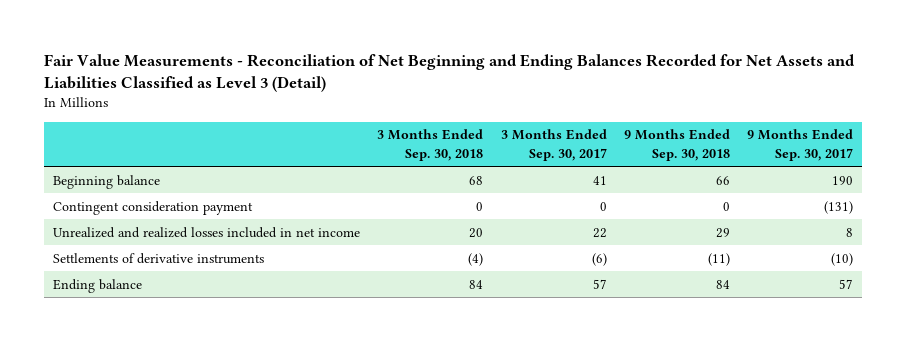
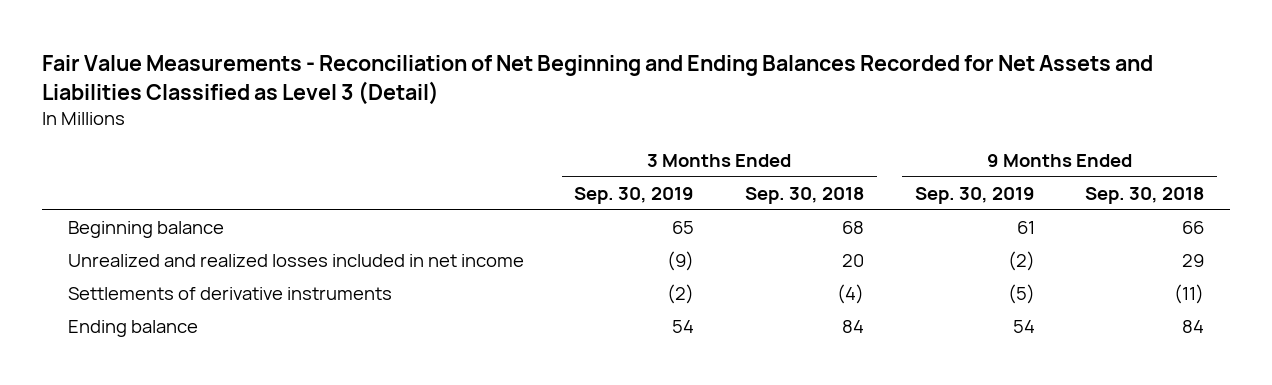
- | 3 Months Ended Sep. 30, 2018 | 3 Months Ended Sep. 30, 2017 | 9 Months Ended Sep. 30, 2018 | 9 Months Ended Sep. 30, 2017
+ | 3 Months Ended Sep. 30, 2019 | 3 Months Ended Sep. 30, 2018 | 9 Months Ended Sep. 30, 2019 | 9 Months Ended Sep. 30, 2018
- Contingent consideration payment | 0 | 0 | 0 | (131)

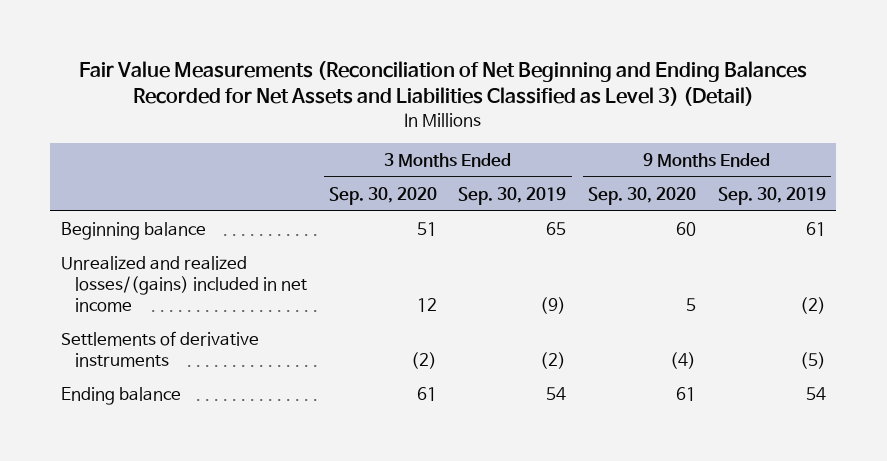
- Fair Value Measurements - Reconciliation of Net Beginning and Ending Balances Recorded for Net Assets and Liabilities Classified as Level 3 (Detail)
+ Fair Value Measurements (Reconciliation of Net Beginning and Ending Balances Recorded for Net Assets and Liabilities Classified as Level 3) (Detail)
- | 3 Months Ended Sep. 30, 2019 | 3 Months Ended Sep. 30, 2018 | 9 Months Ended Sep. 30, 2019 | 9 Months Ended Sep. 30, 2018
+ | 3 Months Ended Sep. 30, 2020 | 3 Months Ended Sep. 30, 2019 | 9 Months Ended Sep. 30, 2020 | 9 Months Ended Sep. 30, 2019
- Unrealized and realized losses included in net income | (9) | 20 | (2) | 29
+ Unrealized and realized losses/(gains) included in net income | 12 | (9) | 5 | (2)

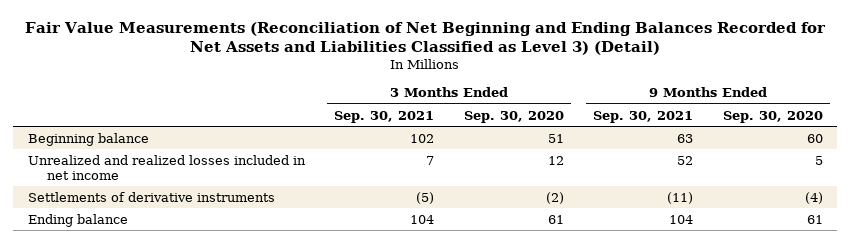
- | 3 Months Ended Sep. 30, 2020 | 3 Months Ended Sep. 30, 2019 | 9 Months Ended Sep. 30, 2020 | 9 Months Ended Sep. 30, 2019
+ | 3 Months Ended Sep. 30, 2021 | 3 Months Ended Sep. 30, 2020 | 9 Months Ended Sep. 30, 2021 | 9 Months Ended Sep. 30, 2020
- Unrealized and realized losses/(gains) included in net income | 12 | (9) | 5 | (2)
+ Unrealized and realized losses included in net income | 7 | 12 | 52 | 5

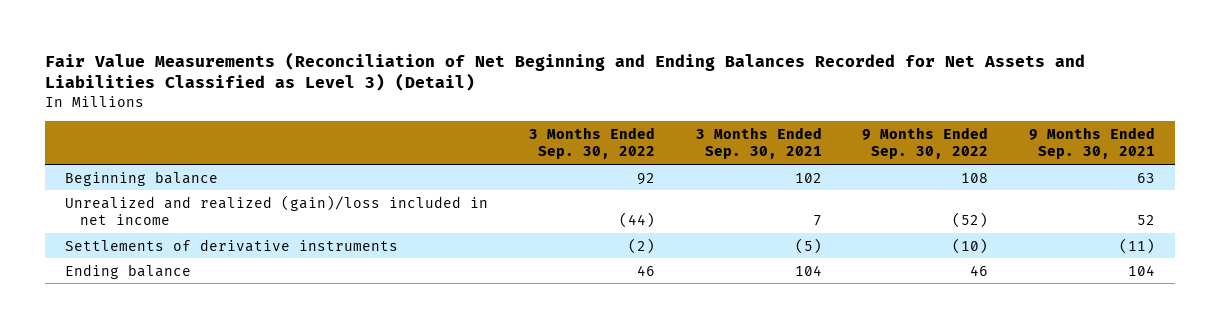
- | 3 Months Ended Sep. 30, 2021 | 3 Months Ended Sep. 30, 2020 | 9 Months Ended Sep. 30, 2021 | 9 Months Ended Sep. 30, 2020
+ | 3 Months Ended Sep. 30, 2022 | 3 Months Ended Sep. 30, 2021 | 9 Months Ended Sep. 30, 2022 | 9 Months Ended Sep. 30, 2021
- Unrealized and realized losses included in net income | 7 | 12 | 52 | 5
+ Unrealized and realized (gain)/loss included in net income | (44) | 7 | (52) | 52

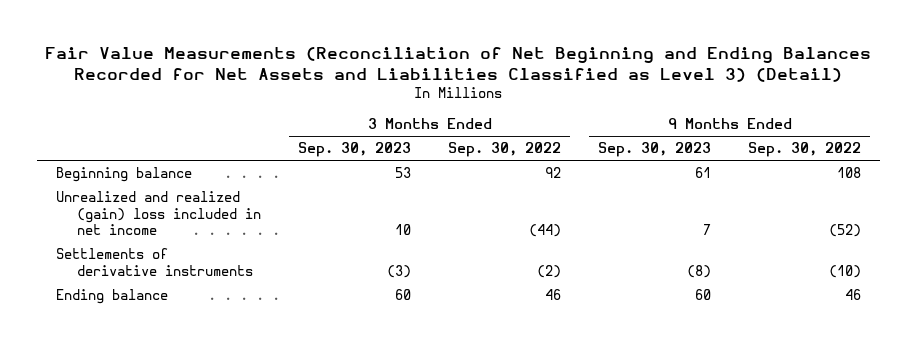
- | 3 Months Ended Sep. 30, 2022 | 3 Months Ended Sep. 30, 2021 | 9 Months Ended Sep. 30, 2022 | 9 Months Ended Sep. 30, 2021
+ | 3 Months Ended Sep. 30, 2023 | 3 Months Ended Sep. 30, 2022 | 9 Months Ended Sep. 30, 2023 | 9 Months Ended Sep. 30, 2022
- Unrealized and realized (gain)/loss included in net income | (44) | 7 | (52) | 52
+ Unrealized and realized (gain) loss included in net income | 10 | (44) | 7 | (52)

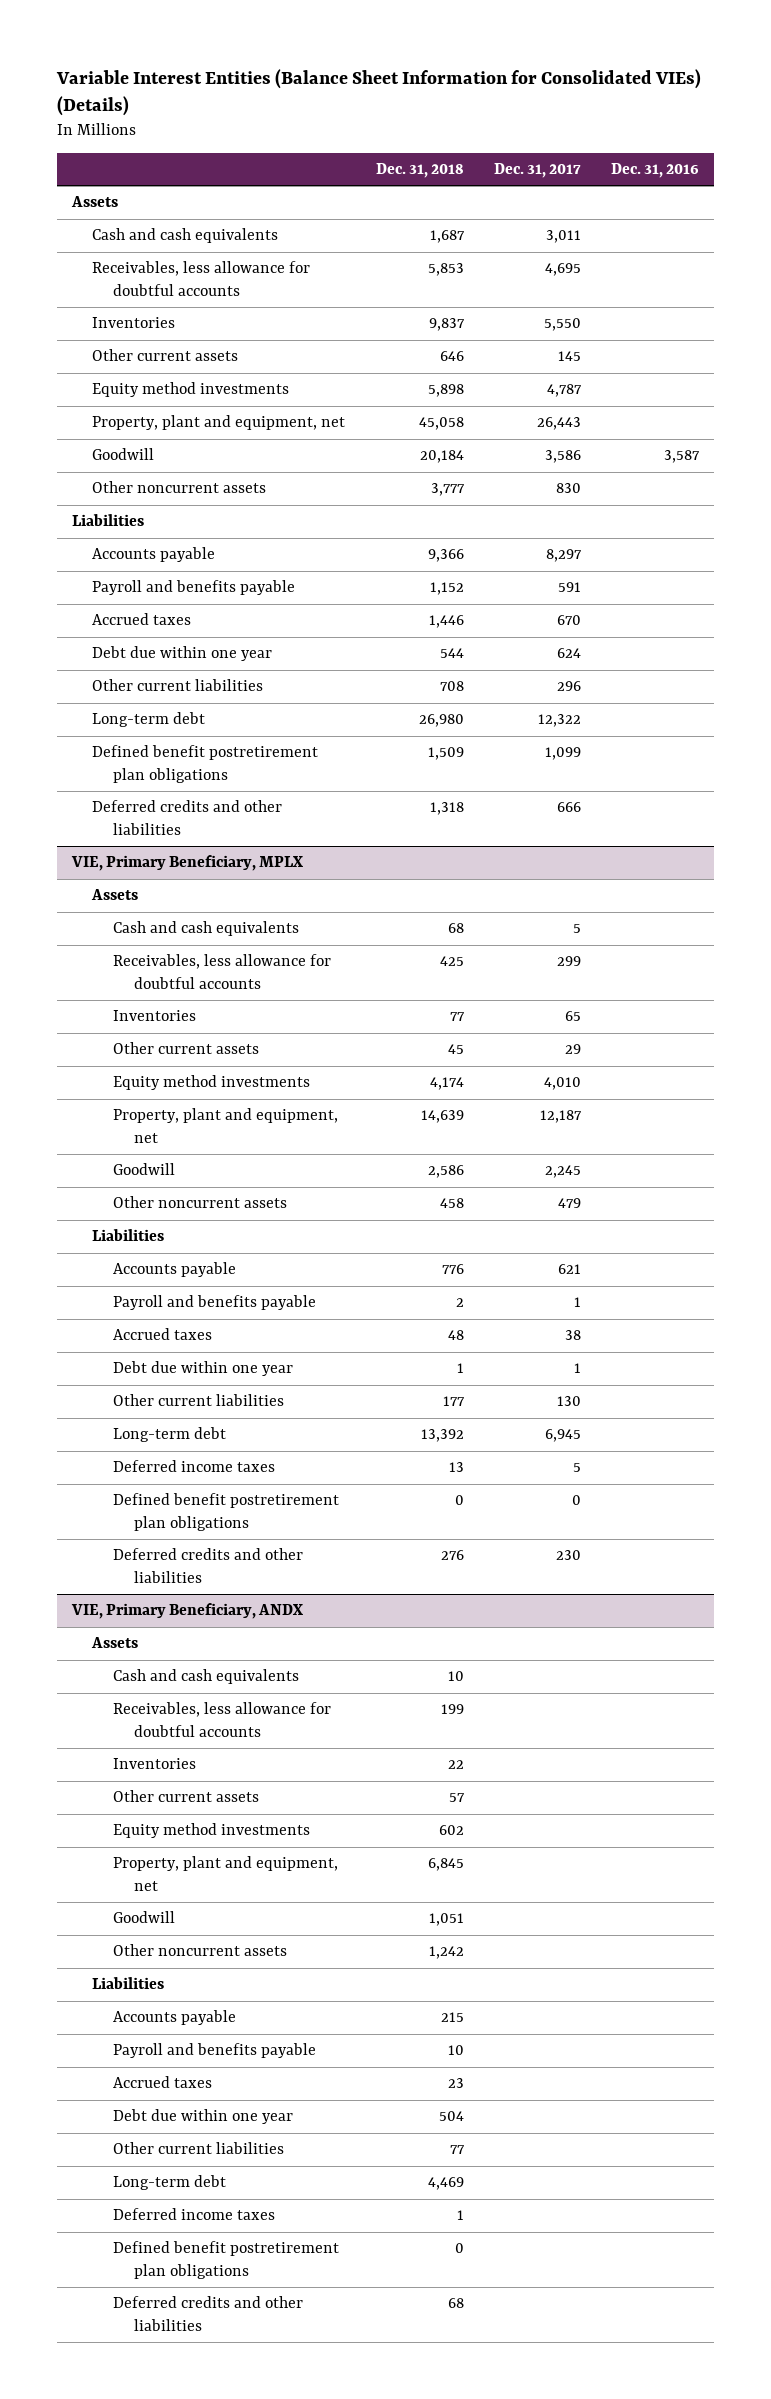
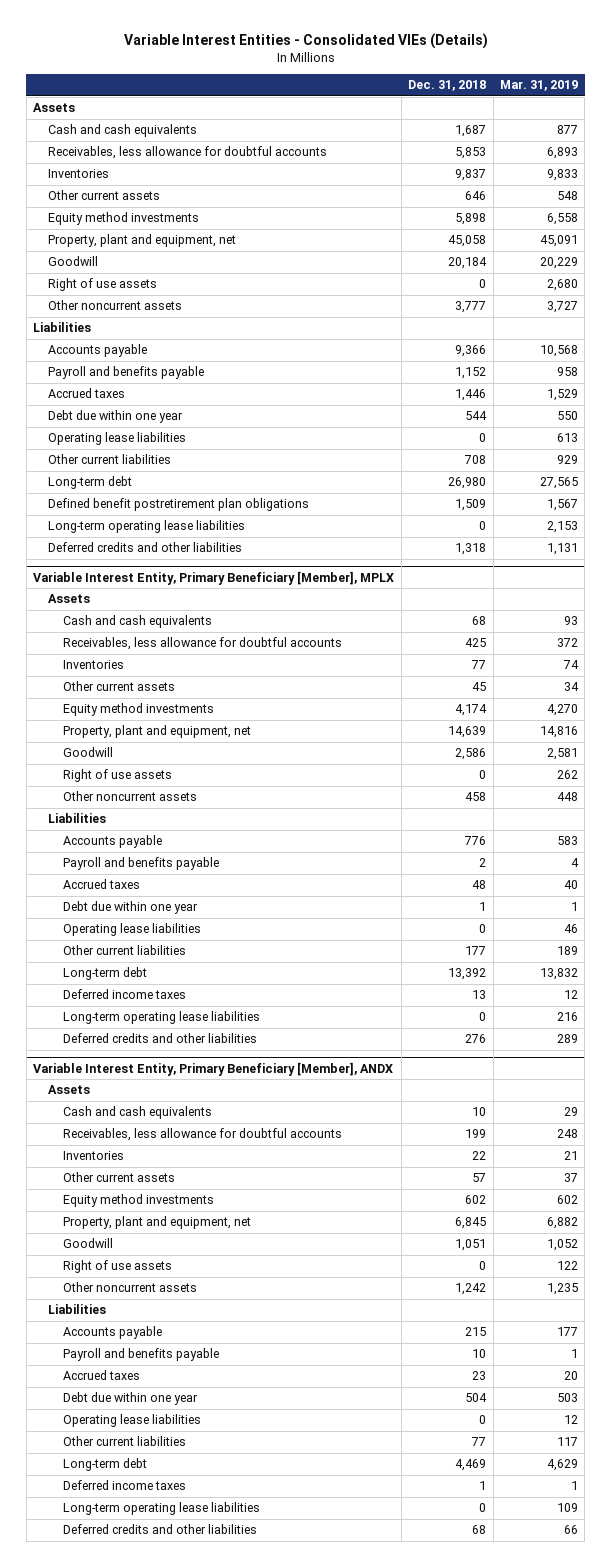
- Variable Interest Entities (Balance Sheet Information for Consolidated VIEs) (Details)
+ Variable Interest Entities - Consolidated VIEs (Details)
- | Dec. 31, 2018 | Dec. 31, 2017 | Dec. 31, 2016
+ | Dec. 31, 2018 | Mar. 31, 2019
+ Right of use assets | 0 | 2,680
+ Operating lease liabilities | 0 | 613
+ Long-term operating lease liabilities | 0 | 2,153
- VIE, Primary Beneficiary, MPLX
+ Variable Interest Entity, Primary Beneficiary [Member], MPLX
+ Right of use assets | 0 | 262
+ Operating lease liabilities | 0 | 46
- Defined benefit postretirement plan obligations | 0 | 0 |
+ Long-term operating lease liabilities | 0 | 216
- VIE, Primary Beneficiary, ANDX
+ Variable Interest Entity, Primary Beneficiary [Member], ANDX
+ Right of use assets | 0 | 122
+ Operating lease liabilities | 0 | 12
- Defined benefit postretirement plan obligations | 0 | |
+ Long-term operating lease liabilities | 0 | 109

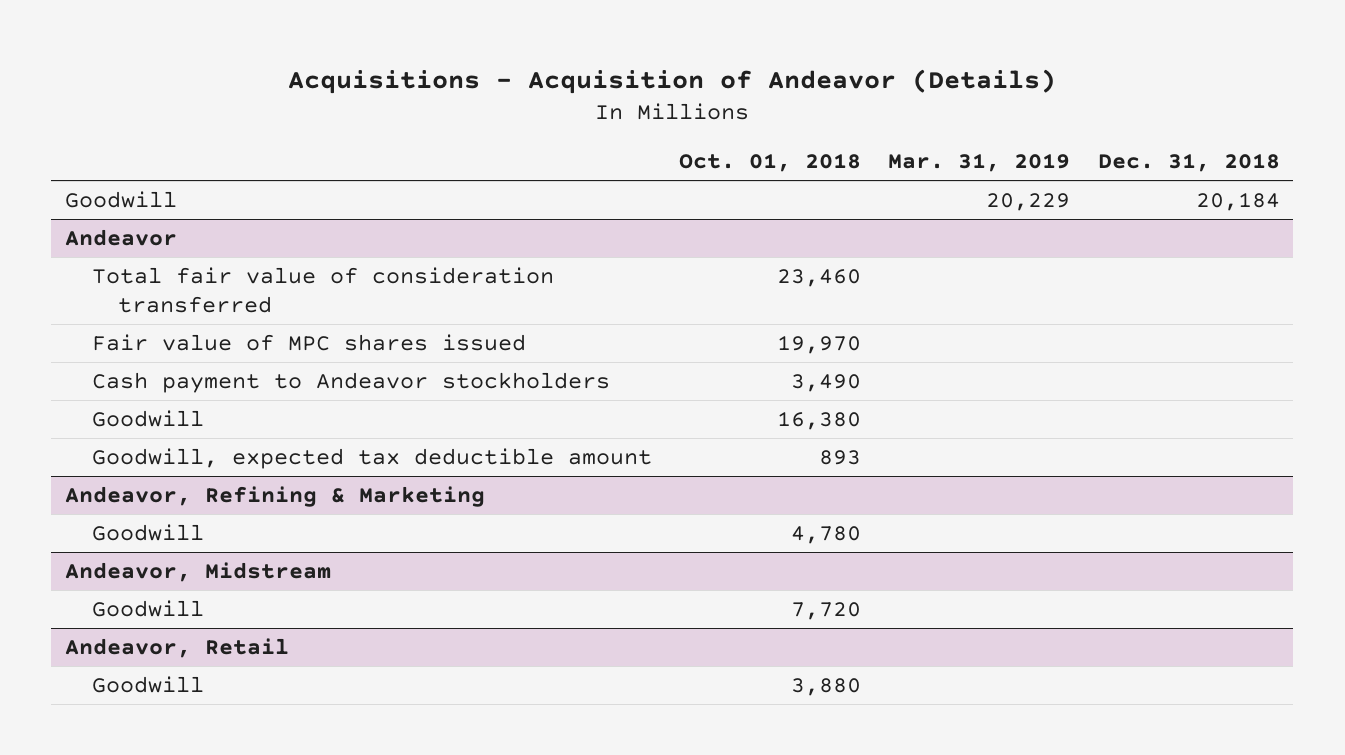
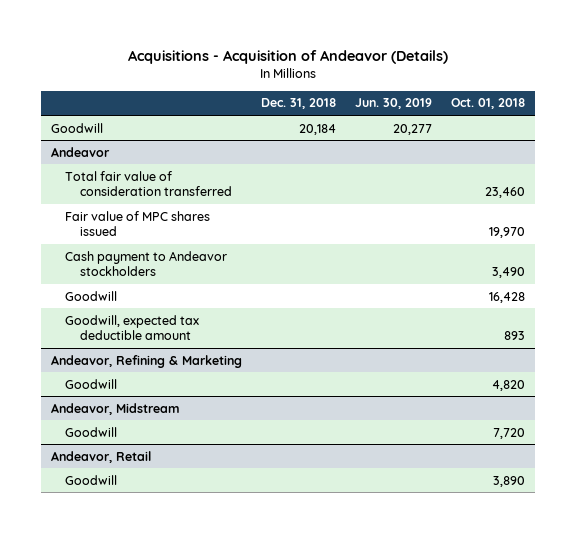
- | Oct. 01, 2018 | Mar. 31, 2019 | Dec. 31, 2018
+ | Dec. 31, 2018 | Jun. 30, 2019 | Oct. 01, 2018
@ Andeavor
- Goodwill | 16,380 | |
+ Goodwill | | | 16,428
@ Andeavor, Refining & Marketing
- Goodwill | 4,780 | |
+ Goodwill | | | 4,820
@ Andeavor, Retail
- Goodwill | 3,880 | |
+ Goodwill | | | 3,890

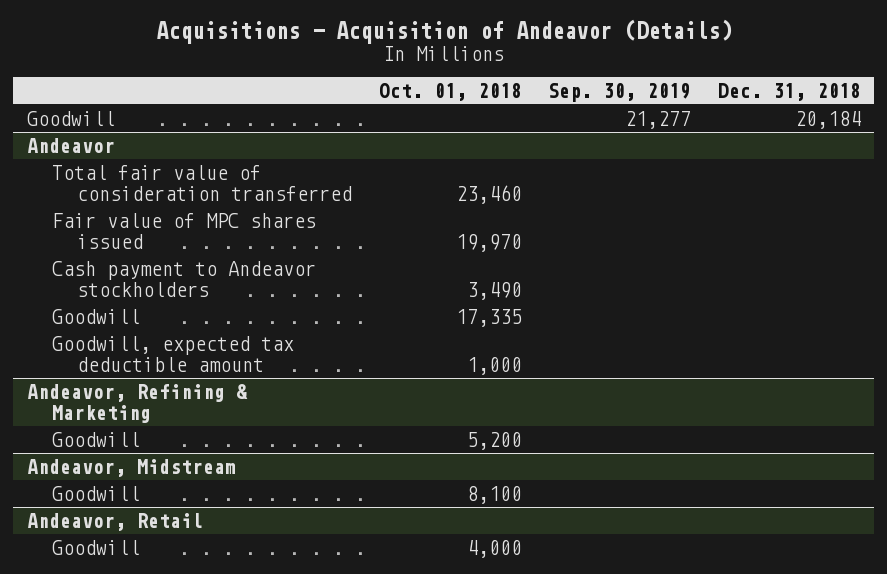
- | Dec. 31, 2018 | Jun. 30, 2019 | Oct. 01, 2018
+ | Oct. 01, 2018 | Sep. 30, 2019 | Dec. 31, 2018
@ Andeavor
- Goodwill | | | 16,428
- Goodwill, expected tax deductible amount | | | 893
+ Goodwill | 17,335 | |
+ Goodwill, expected tax deductible amount | 1,000 | |
@ Andeavor, Refining & Marketing
- Goodwill | | | 4,820
+ Goodwill | 5,200 | |
@ Andeavor, Midstream
- Goodwill | | | 7,720
+ Goodwill | 8,100 | |
@ Andeavor, Retail
- Goodwill | | | 3,890
+ Goodwill | 4,000 | |

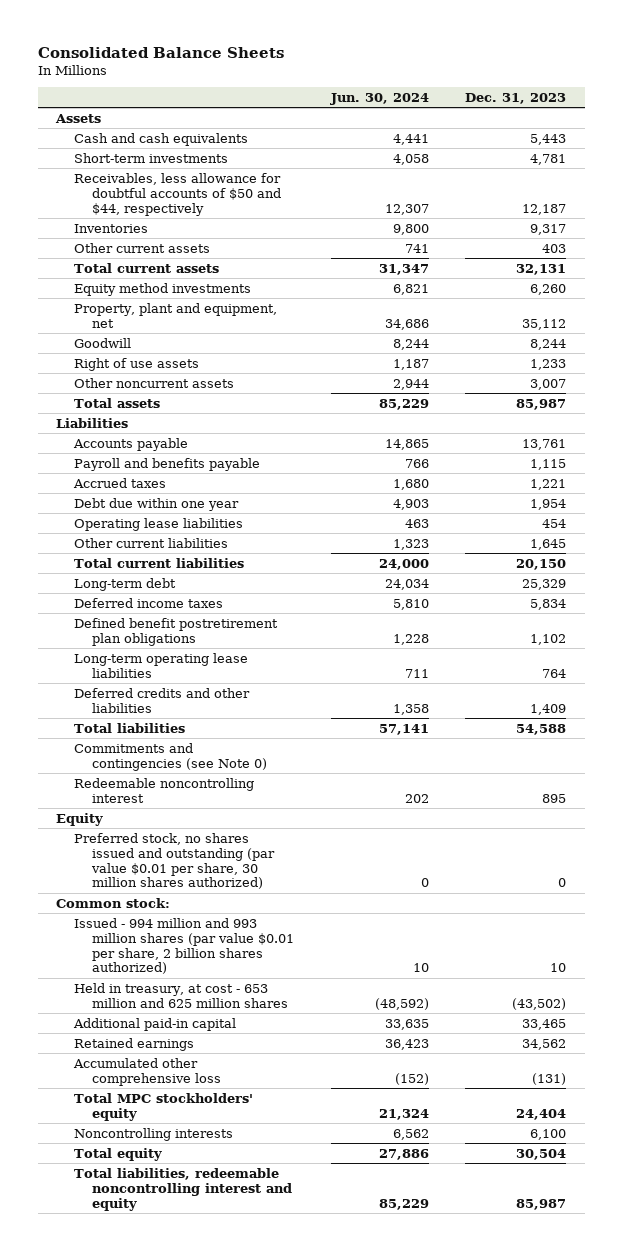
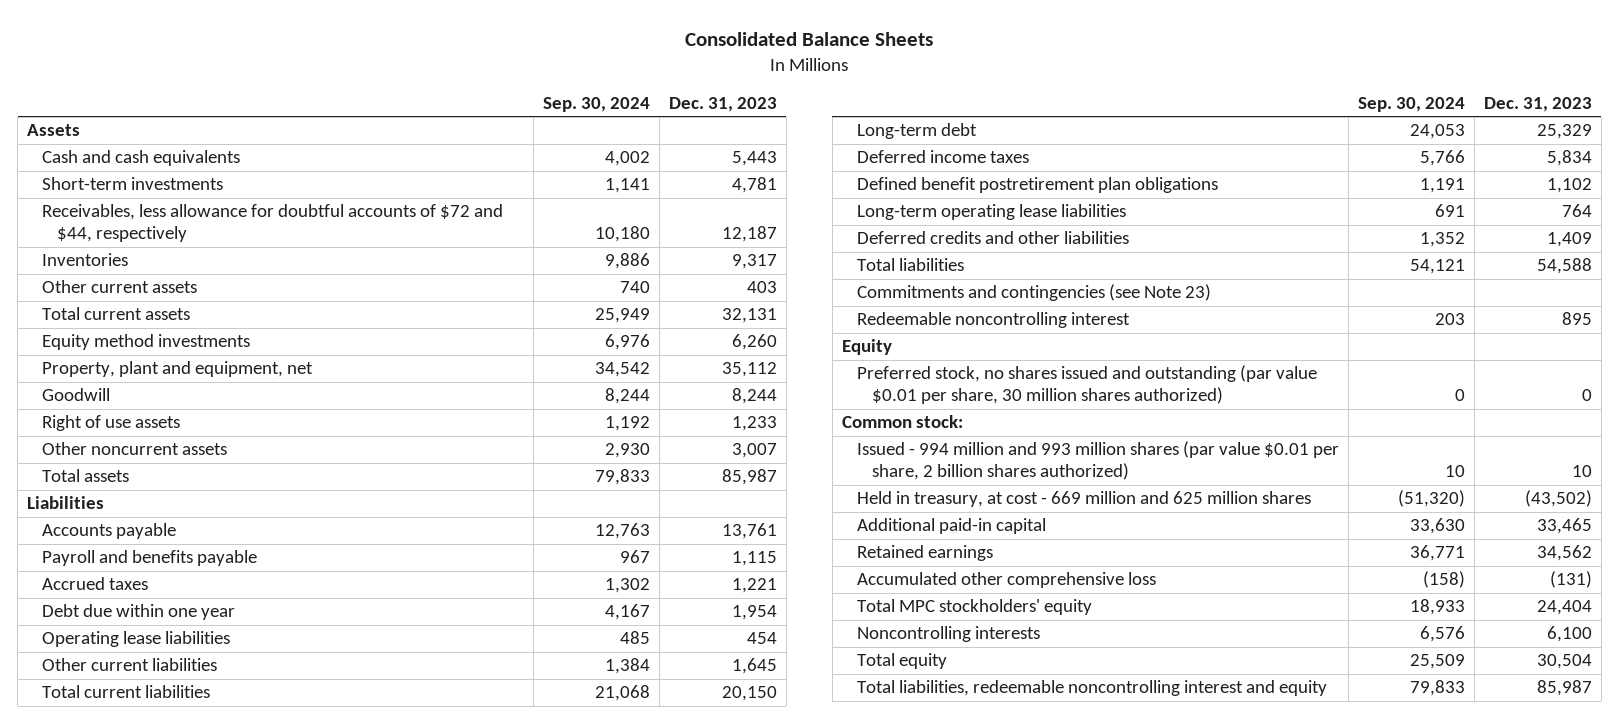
- | Jun. 30, 2024 | Dec. 31, 2023
+ | Sep. 30, 2024 | Dec. 31, 2023
- Receivables, less allowance for doubtful accounts of $50 and $44, respectively | 12,307 | 12,187
+ Receivables, less allowance for doubtful accounts of $72 and $44, respectively | 10,180 | 12,187
- Commitments and contingencies (see Note 0)
+ Commitments and contingencies (see Note 23)
- Held in treasury, at cost - 653 million and 625 million shares | (48,592) | (43,502)
+ Held in treasury, at cost - 669 million and 625 million shares | (51,320) | (43,502)

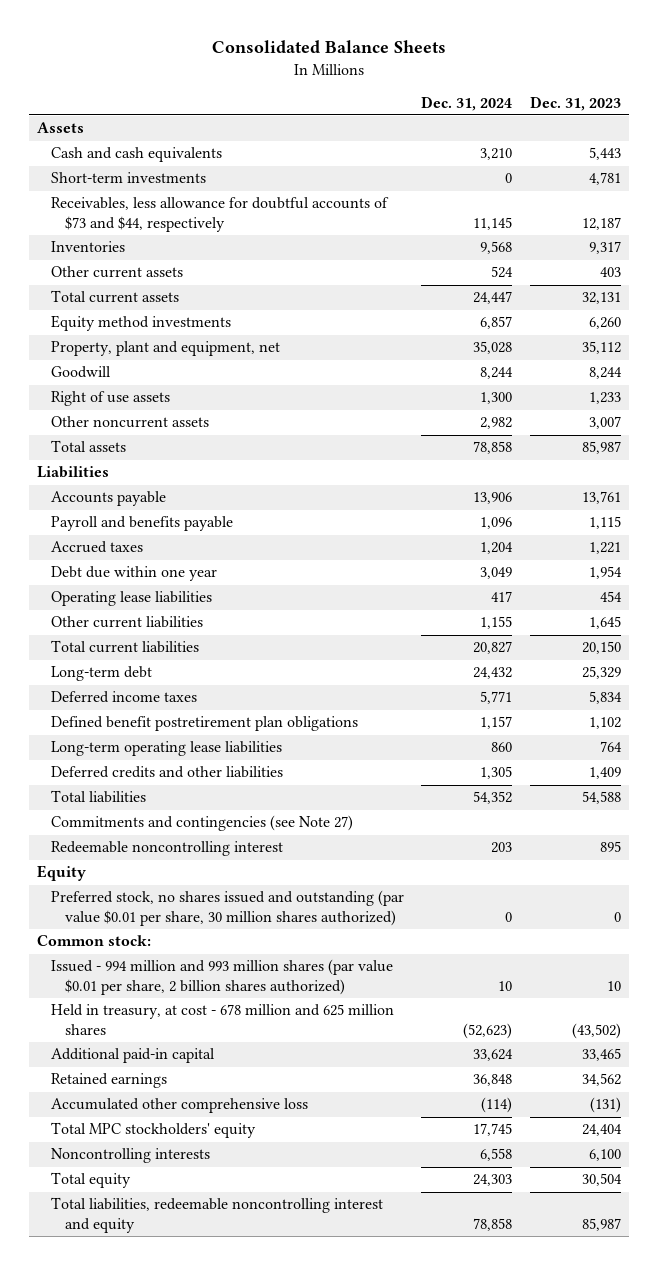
- | Sep. 30, 2024 | Dec. 31, 2023
+ | Dec. 31, 2024 | Dec. 31, 2023
- Receivables, less allowance for doubtful accounts of $72 and $44, respectively | 10,180 | 12,187
+ Receivables, less allowance for doubtful accounts of $73 and $44, respectively | 11,145 | 12,187
- Commitments and contingencies (see Note 23)
+ Commitments and contingencies (see Note 27)
- Held in treasury, at cost - 669 million and 625 million shares | (51,320) | (43,502)
+ Held in treasury, at cost - 678 million and 625 million shares | (52,623) | (43,502)

